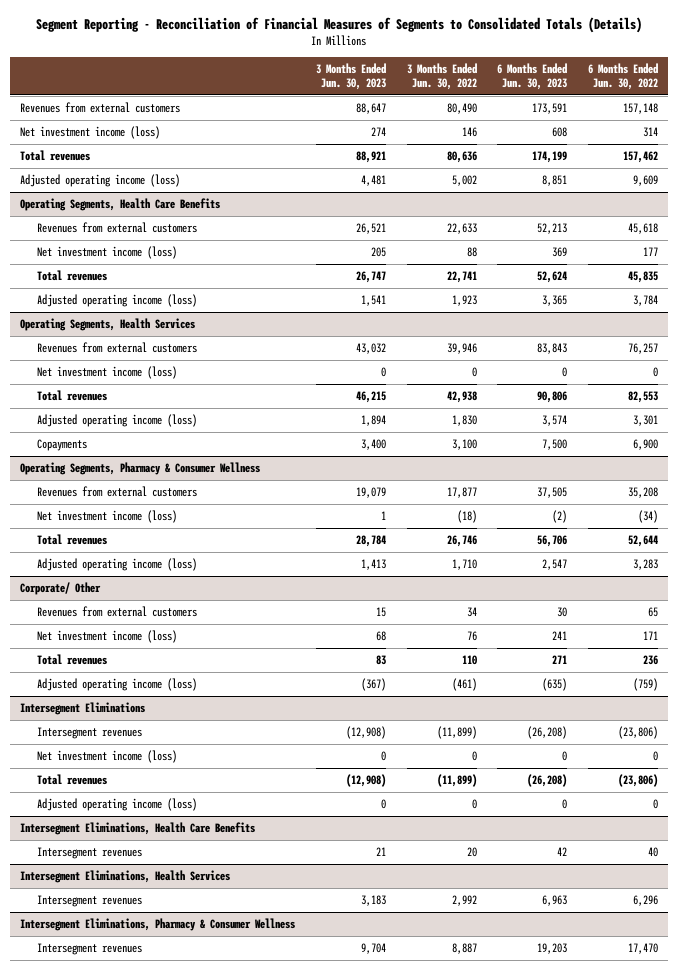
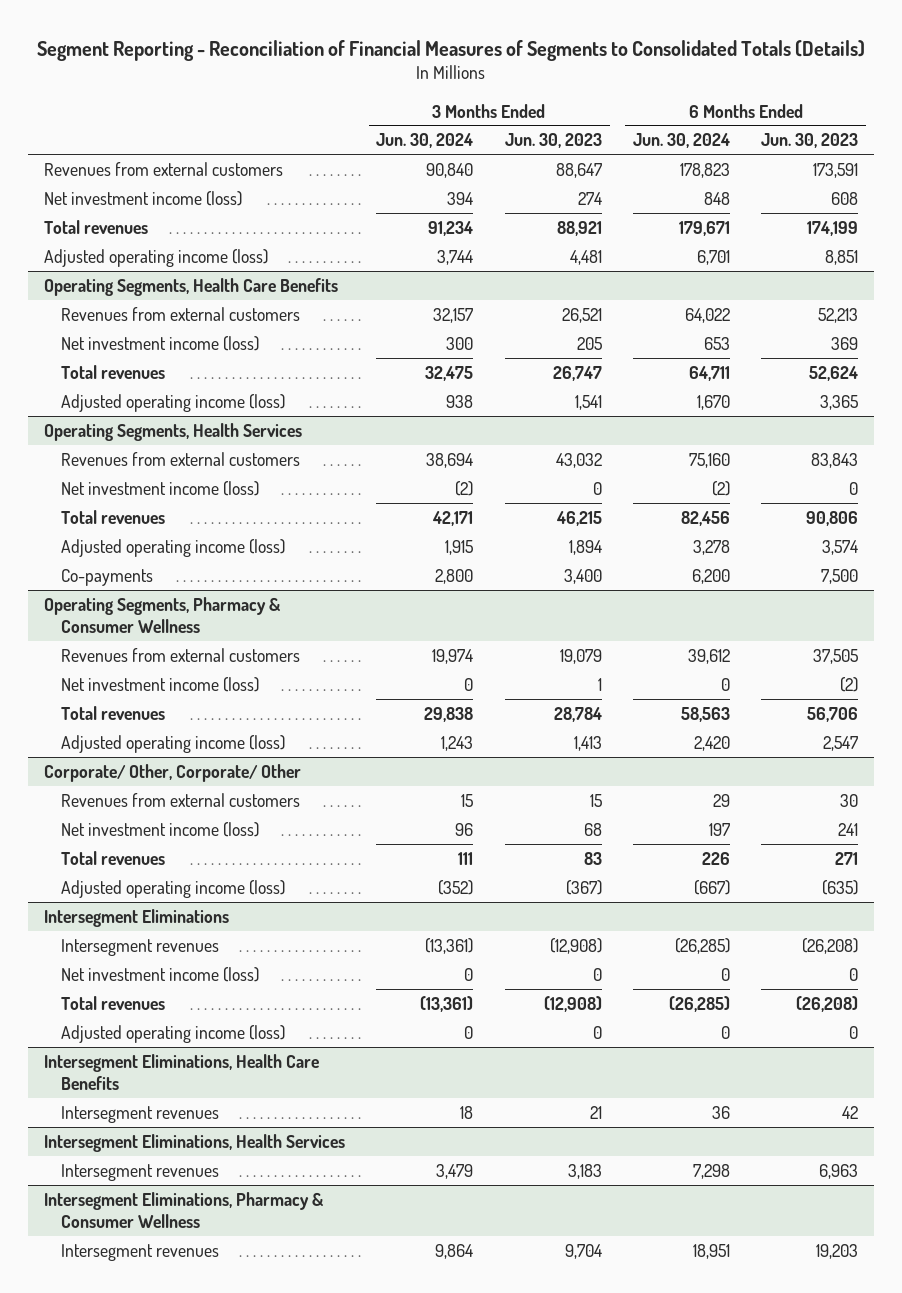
- | 3 Months Ended Jun. 30, 2023 | 3 Months Ended Jun. 30, 2022 | 6 Months Ended Jun. 30, 2023 | 6 Months Ended Jun. 30, 2022
+ | 3 Months Ended Jun. 30, 2024 | 3 Months Ended Jun. 30, 2023 | 6 Months Ended Jun. 30, 2024 | 6 Months Ended Jun. 30, 2023
@ Operating Segments, Health Services
- Copayments | 3,400 | 3,100 | 7,500 | 6,900
+ Co-payments | 2,800 | 3,400 | 6,200 | 7,500
- Corporate/ Other
+ Corporate/ Other, Corporate/ Other

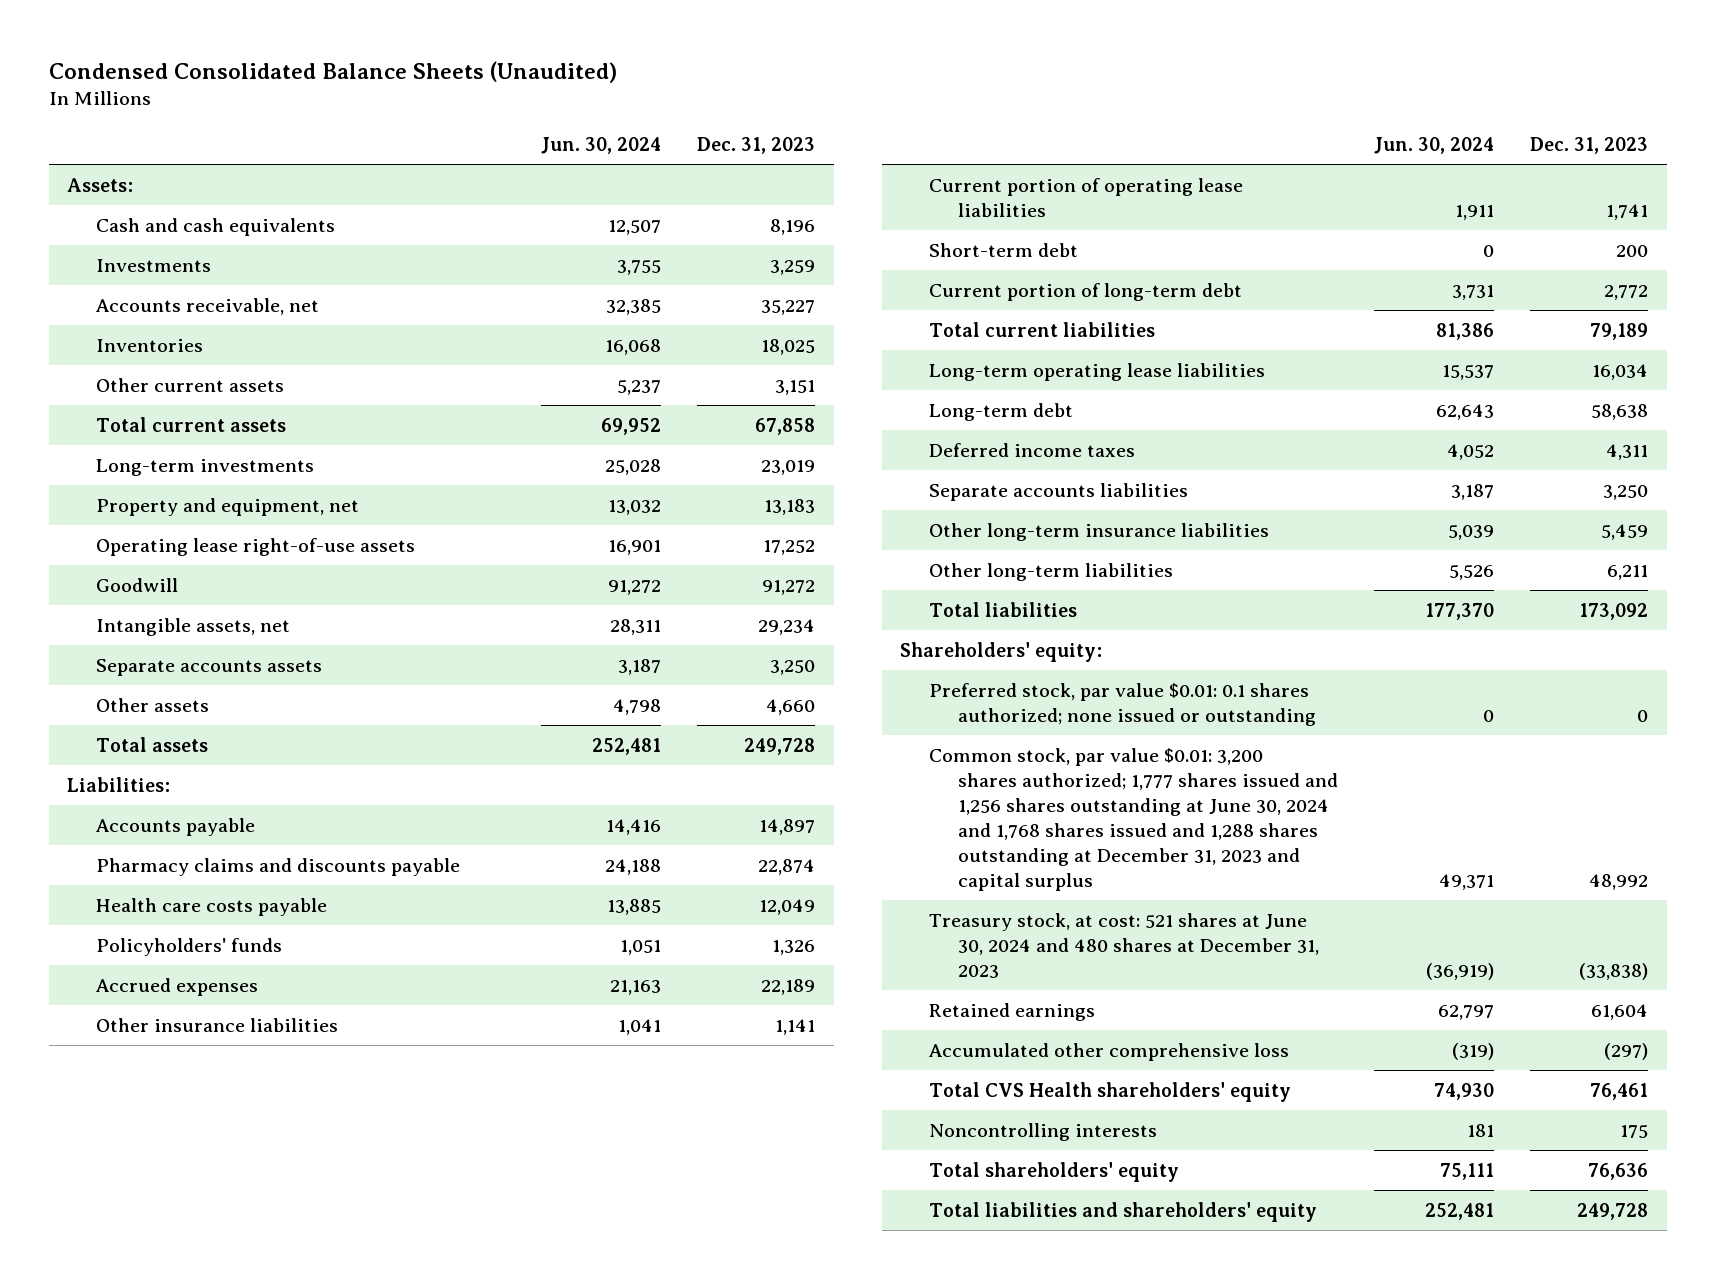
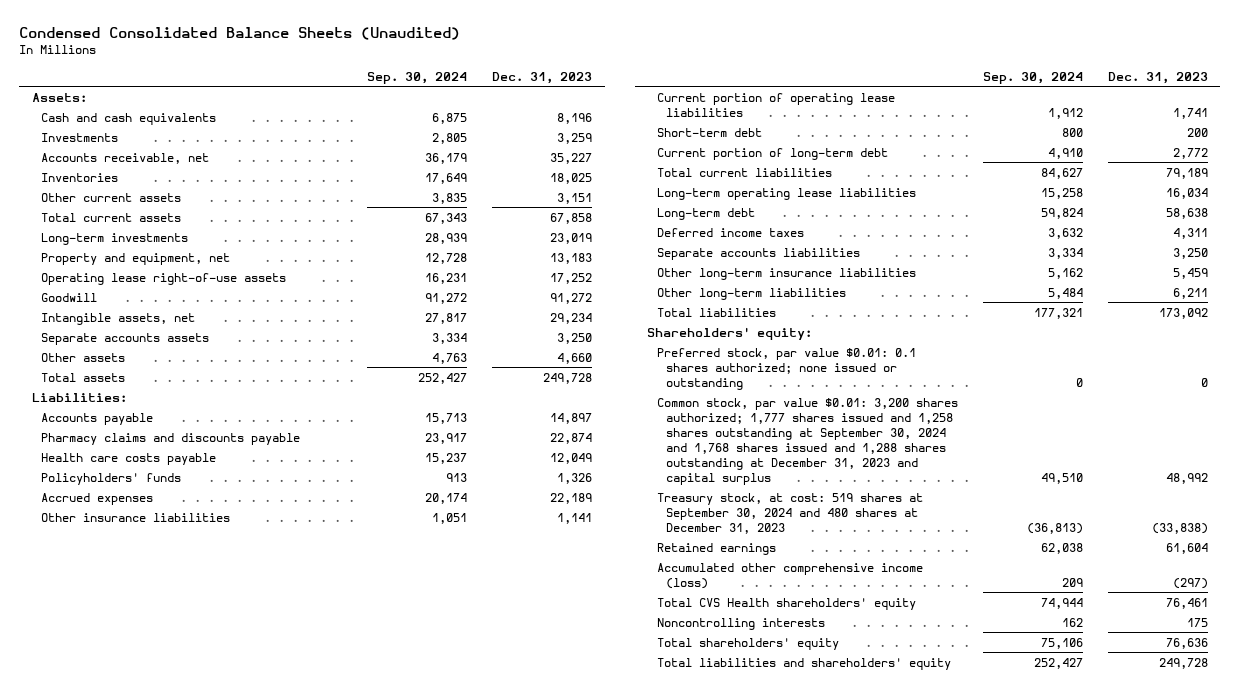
- | Jun. 30, 2024 | Dec. 31, 2023
+ | Sep. 30, 2024 | Dec. 31, 2023
- Common stock, par value $0.01: 3,200 shares authorized; 1,777 shares issued and 1,256 shares outstanding at June 30, 2024 and 1,768 shares issued and 1,288 shares outstanding at December 31, 2023 and capital surplus | 49,371 | 48,992
- Treasury stock, at cost: 521 shares at June 30, 2024 and 480 shares at December 31, 2023 | (36,919) | (33,838)
+ Common stock, par value $0.01: 3,200 shares authorized; 1,777 shares issued and 1,258 shares outstanding at September 30, 2024 and 1,768 shares issued and 1,288 shares outstanding at December 31, 2023 and capital surplus | 49,510 | 48,992
+ Treasury stock, at cost: 519 shares at September 30, 2024 and 480 shares at December 31, 2023 | (36,813) | (33,838)
- Accumulated other comprehensive loss | (319) | (297)
+ Accumulated other comprehensive income (loss) | 209 | (297)

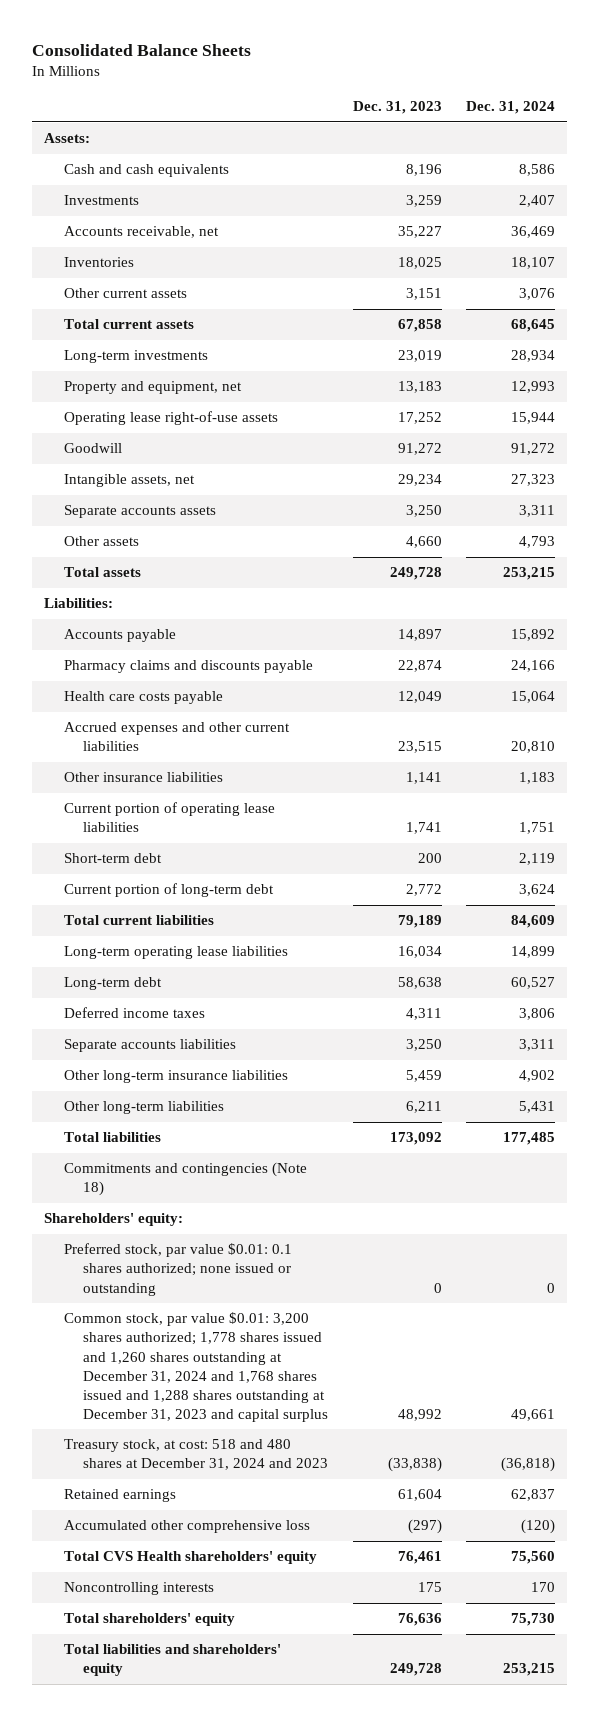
- Condensed Consolidated Balance Sheets (Unaudited)
+ Consolidated Balance Sheets
- | Sep. 30, 2024 | Dec. 31, 2023
+ | Dec. 31, 2023 | Dec. 31, 2024
- Policyholders' funds | 913 | 1,326
- Accrued expenses | 20,174 | 22,189
+ Accrued expenses and other current liabilities | 23,515 | 20,810
+ Commitments and contingencies (Note 18)
- Common stock, par value $0.01: 3,200 shares authorized; 1,777 shares issued and 1,258 shares outstanding at September 30, 2024 and 1,768 shares issued and 1,288 shares outstanding at December 31, 2023 and capital surplus | 49,510 | 48,992
- Treasury stock, at cost: 519 shares at September 30, 2024 and 480 shares at December 31, 2023 | (36,813) | (33,838)
+ Common stock, par value $0.01: 3,200 shares authorized; 1,778 shares issued and 1,260 shares outstanding at December 31, 2024 and 1,768 shares issued and 1,288 shares outstanding at December 31, 2023 and capital surplus | 48,992 | 49,661
+ Treasury stock, at cost: 518 and 480 shares at December 31, 2024 and 2023 | (33,838) | (36,818)
- Accumulated other comprehensive income (loss) | 209 | (297)
+ Accumulated other comprehensive loss | (297) | (120)

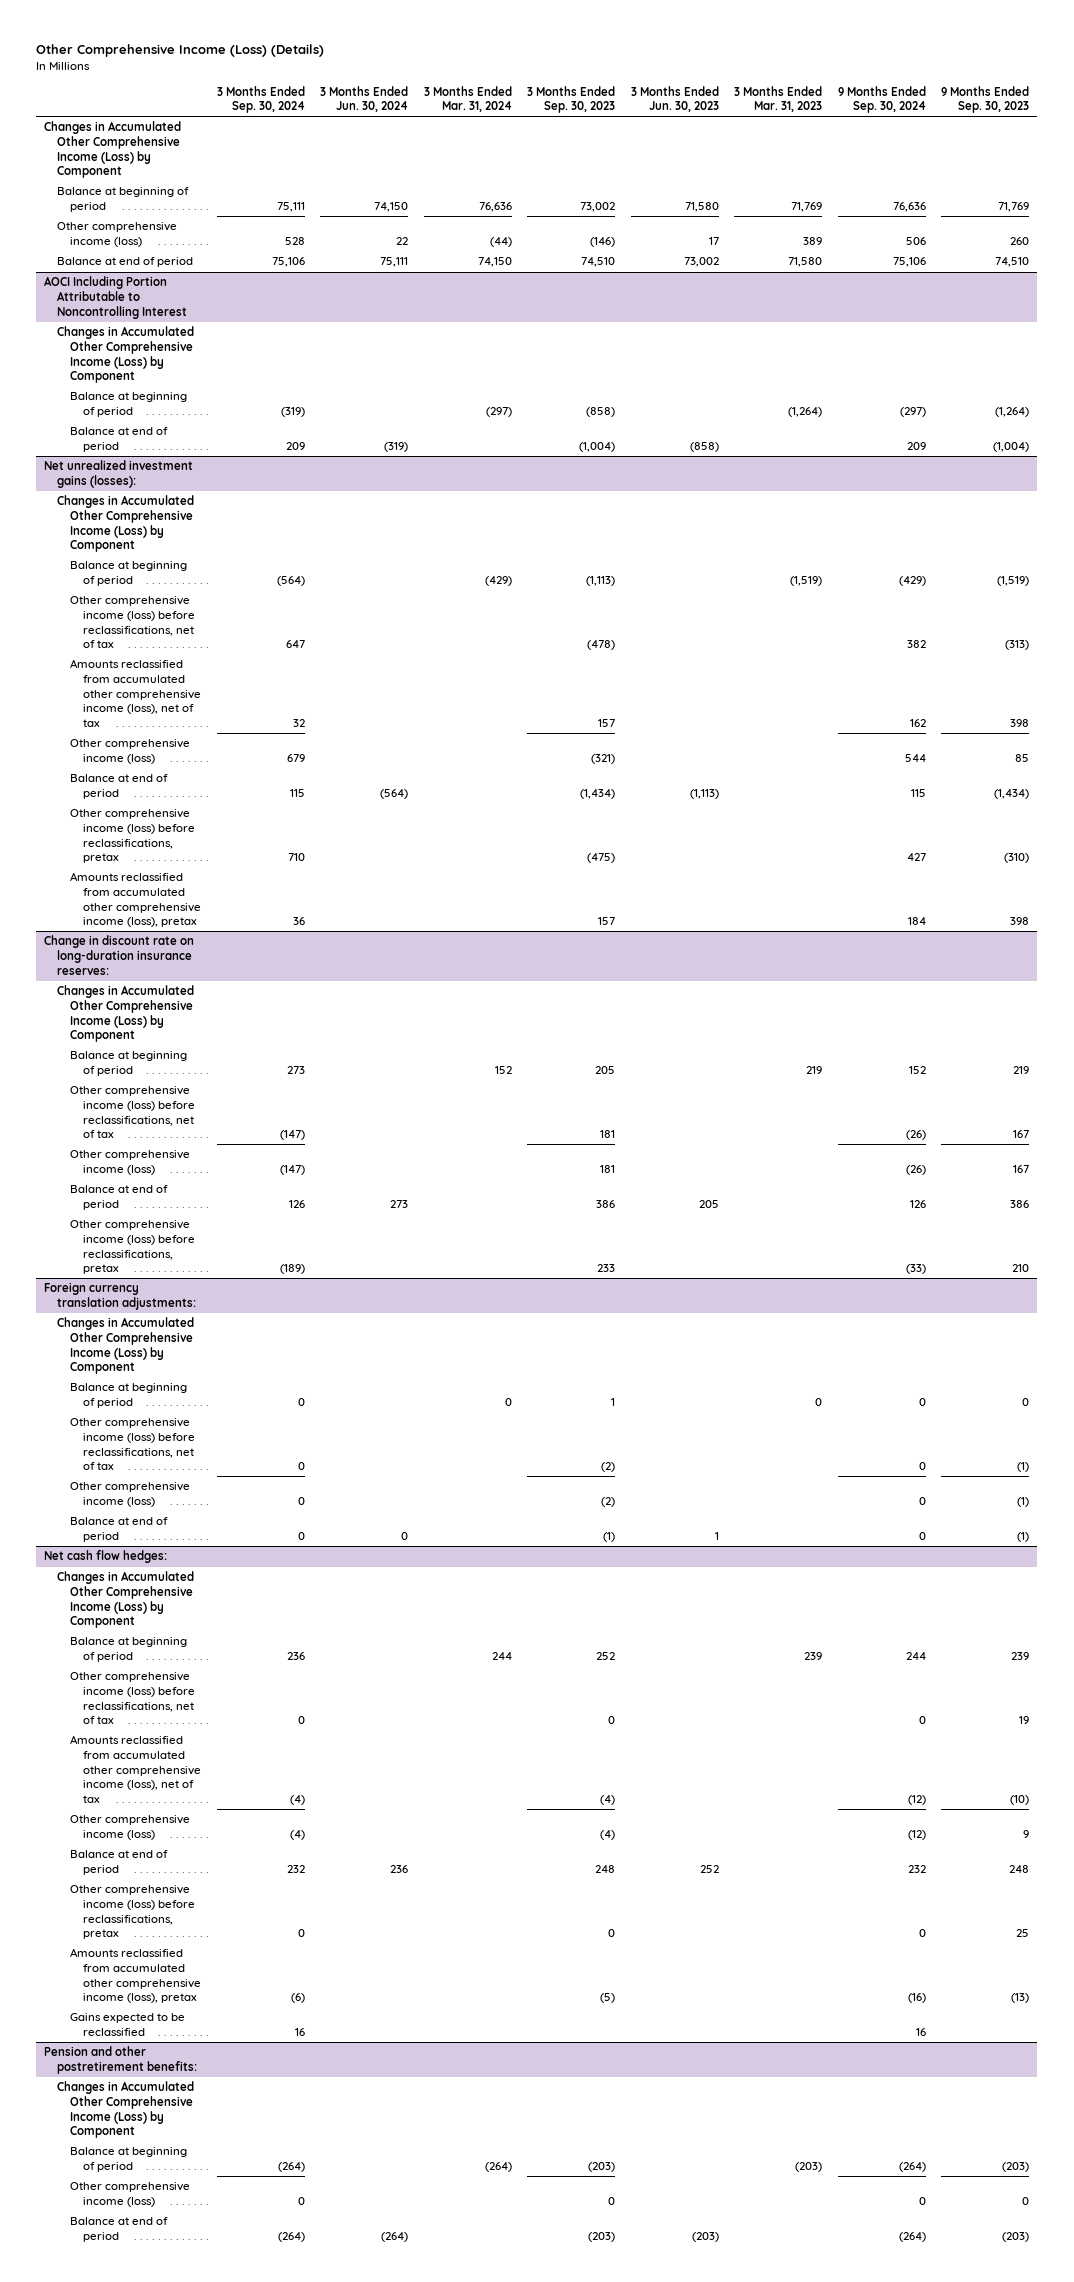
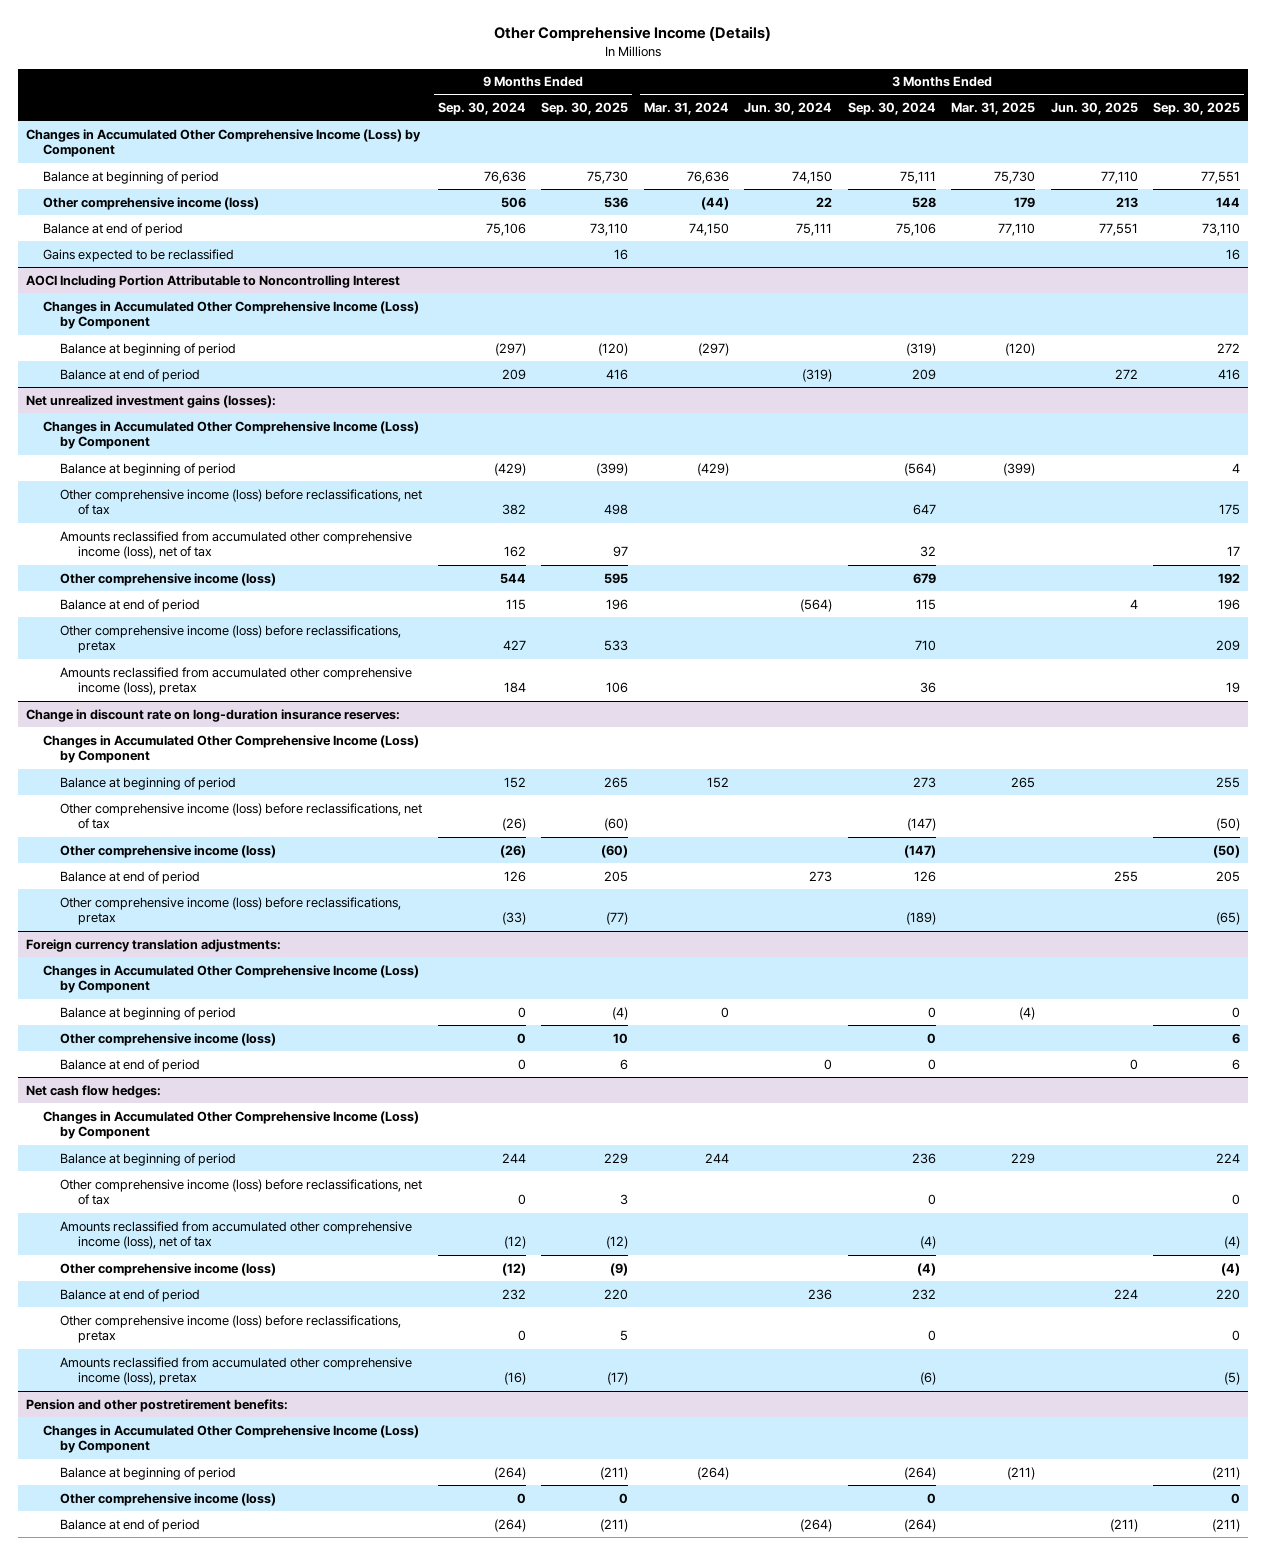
- Other Comprehensive Income (Loss) (Details)
+ Other Comprehensive Income (Details)
- | 3 Months Ended Sep. 30, 2024 | 3 Months Ended Jun. 30, 2024 | 3 Months Ended Mar. 31, 2024 | 3 Months Ended Sep. 30, 2023 | 3 Months Ended Jun. 30, 2023 | 3 Months Ended Mar. 31, 2023 | 9 Months Ended Sep. 30, 2024 | 9 Months Ended Sep. 30, 2023
+ | 9 Months Ended Sep. 30, 2024 | 9 Months Ended Sep. 30, 2025 | 3 Months Ended Mar. 31, 2024 | 3 Months Ended Jun. 30, 2024 | 3 Months Ended Sep. 30, 2024 | 3 Months Ended Mar. 31, 2025 | 3 Months Ended Jun. 30, 2025 | 3 Months Ended Sep. 30, 2025
+ Gains expected to be reclassified | | 16 | | | | | | 16
@ Foreign currency translation adjustments:
- Other comprehensive income (loss) before reclassifications, net of tax | 0 | | | (2) | | | 0 | (1)
@ Net cash flow hedges:
- Gains expected to be reclassified | 16 | | | | | | 16 |

